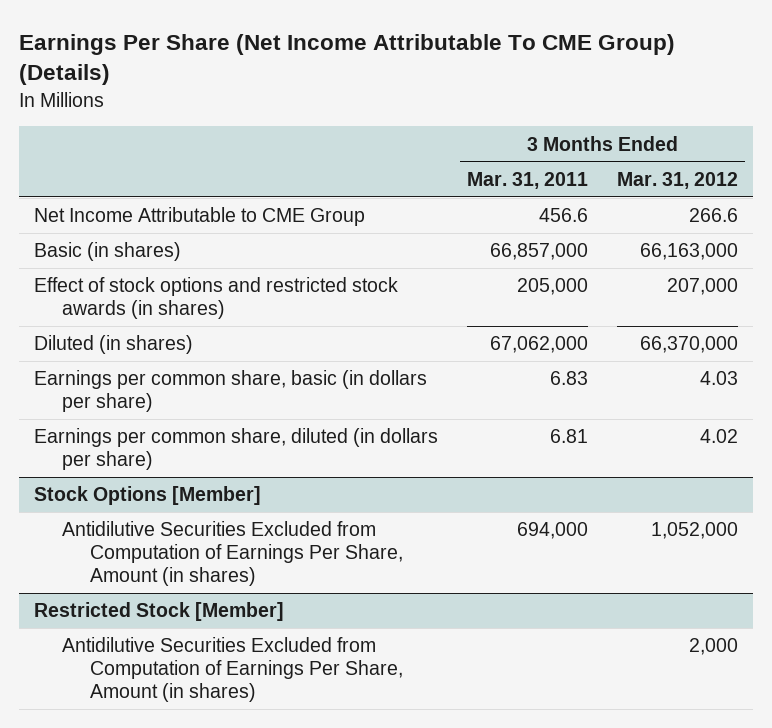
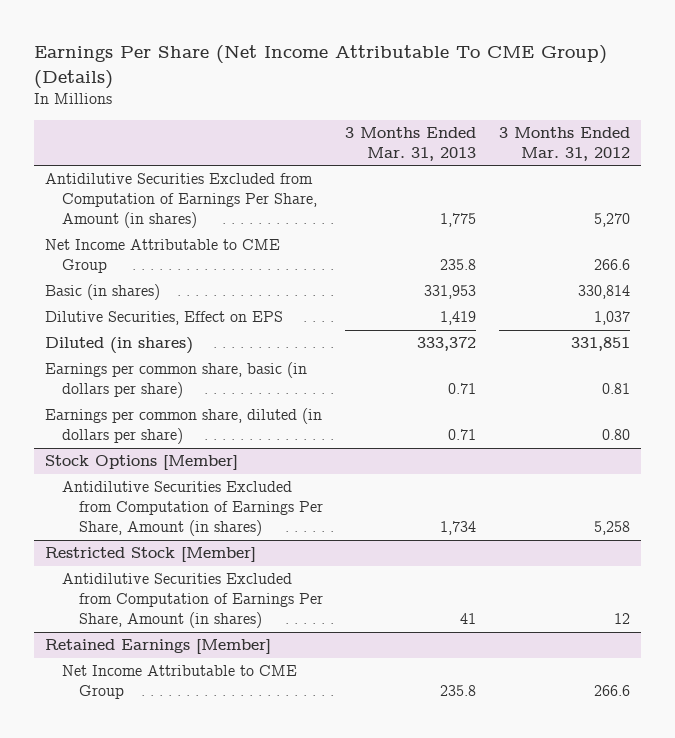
- | 3 Months Ended Mar. 31, 2011 | 3 Months Ended Mar. 31, 2012
+ | 3 Months Ended Mar. 31, 2013 | 3 Months Ended Mar. 31, 2012
+ Antidilutive Securities Excluded from Computation of Earnings Per Share, Amount (in shares) | 1,775 | 5,270
- Basic (in shares) | 66,857,000 | 66,163,000
- Effect of stock options and restricted stock awards (in shares) | 205,000 | 207,000
- Diluted (in shares) | 67,062,000 | 66,370,000
- Earnings per common share, basic (in dollars per share) | 6.83 | 4.03
- Earnings per common share, diluted (in dollars per share) | 6.81 | 4.02
+ Basic (in shares) | 331,953 | 330,814
+ Dilutive Securities, Effect on EPS | 1,419 | 1,037
+ Diluted (in shares) | 333,372 | 331,851
+ Earnings per common share, basic (in dollars per share) | 0.71 | 0.81
+ Earnings per common share, diluted (in dollars per share) | 0.71 | 0.80
@ Stock Options [Member]
- Antidilutive Securities Excluded from Computation of Earnings Per Share, Amount (in shares) | 694,000 | 1,052,000
+ Antidilutive Securities Excluded from Computation of Earnings Per Share, Amount (in shares) | 1,734 | 5,258
@ Restricted Stock [Member]
- Antidilutive Securities Excluded from Computation of Earnings Per Share, Amount (in shares) | | 2,000
+ Antidilutive Securities Excluded from Computation of Earnings Per Share, Amount (in shares) | 41 | 12
+ Retained Earnings [Member]
+ Net Income Attributable to CME Group | 235.8 | 266.6

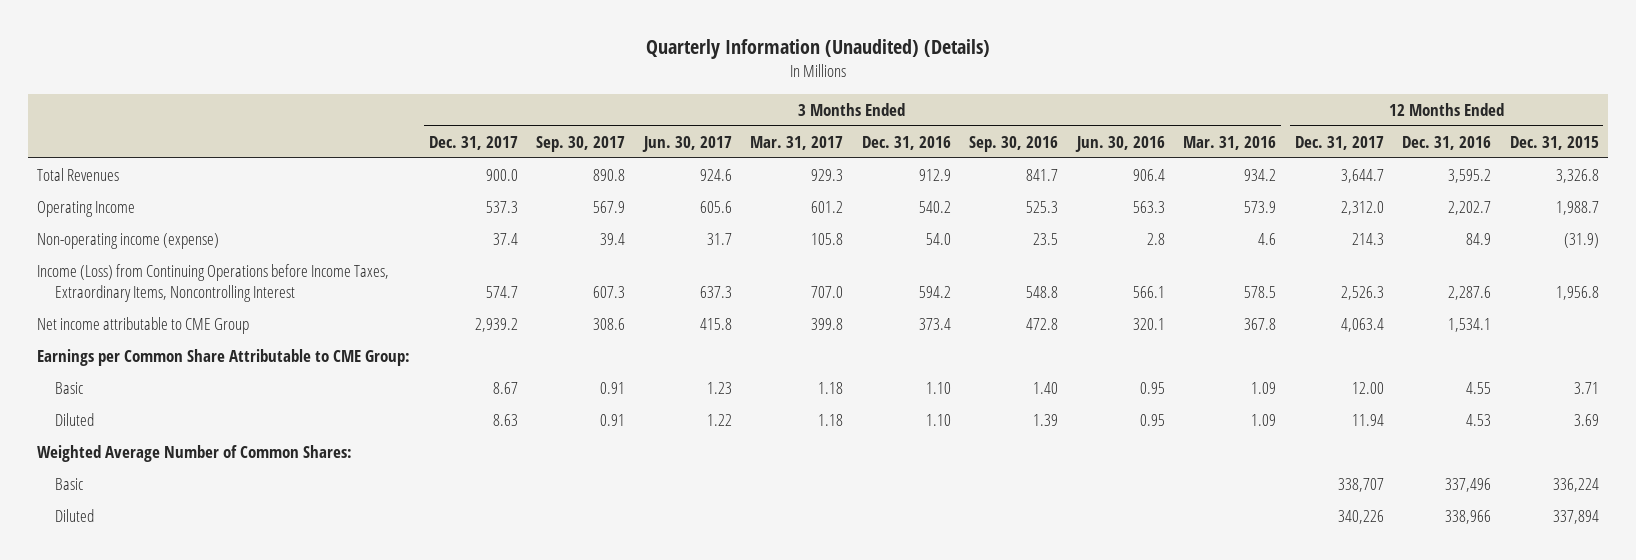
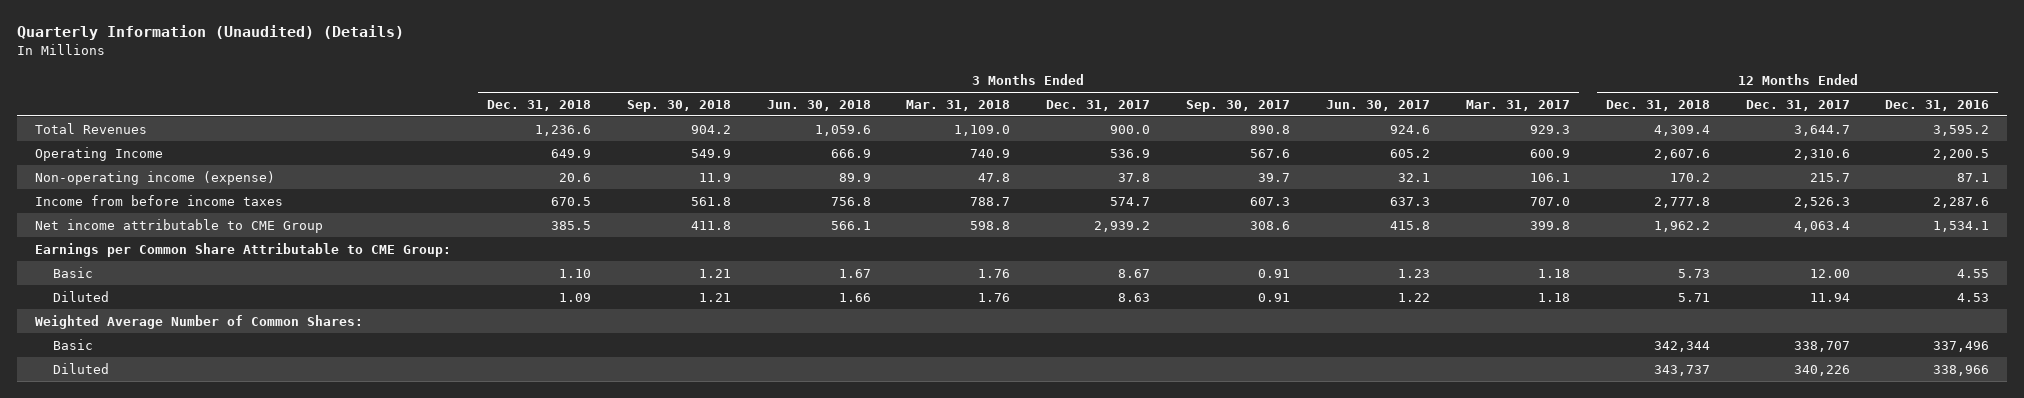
- | 3 Months Ended Dec. 31, 2017 | 3 Months Ended Sep. 30, 2017 | 3 Months Ended Jun. 30, 2017 | 3 Months Ended Mar. 31, 2017 | 3 Months Ended Dec. 31, 2016 | 3 Months Ended Sep. 30, 2016 | 3 Months Ended Jun. 30, 2016 | 3 Months Ended Mar. 31, 2016 | 12 Months Ended Dec. 31, 2017 | 12 Months Ended Dec. 31, 2016 | 12 Months Ended Dec. 31, 2015
+ | 3 Months Ended Dec. 31, 2018 | 3 Months Ended Sep. 30, 2018 | 3 Months Ended Jun. 30, 2018 | 3 Months Ended Mar. 31, 2018 | 3 Months Ended Dec. 31, 2017 | 3 Months Ended Sep. 30, 2017 | 3 Months Ended Jun. 30, 2017 | 3 Months Ended Mar. 31, 2017 | 12 Months Ended Dec. 31, 2018 | 12 Months Ended Dec. 31, 2017 | 12 Months Ended Dec. 31, 2016
- Operating Income | 537.3 | 567.9 | 605.6 | 601.2 | 540.2 | 525.3 | 563.3 | 573.9 | 2,312.0 | 2,202.7 | 1,988.7
- Non-operating income (expense) | 37.4 | 39.4 | 31.7 | 105.8 | 54.0 | 23.5 | 2.8 | 4.6 | 214.3 | 84.9 | (31.9)
- Income (Loss) from Continuing Operations before Income Taxes, Extraordinary Items, Noncontrolling Interest | 574.7 | 607.3 | 637.3 | 707.0 | 594.2 | 548.8 | 566.1 | 578.5 | 2,526.3 | 2,287.6 | 1,956.8
+ Operating Income | 649.9 | 549.9 | 666.9 | 740.9 | 536.9 | 567.6 | 605.2 | 600.9 | 2,607.6 | 2,310.6 | 2,200.5
+ Non-operating income (expense) | 20.6 | 11.9 | 89.9 | 47.8 | 37.8 | 39.7 | 32.1 | 106.1 | 170.2 | 215.7 | 87.1
+ Income from before income taxes | 670.5 | 561.8 | 756.8 | 788.7 | 574.7 | 607.3 | 637.3 | 707.0 | 2,777.8 | 2,526.3 | 2,287.6

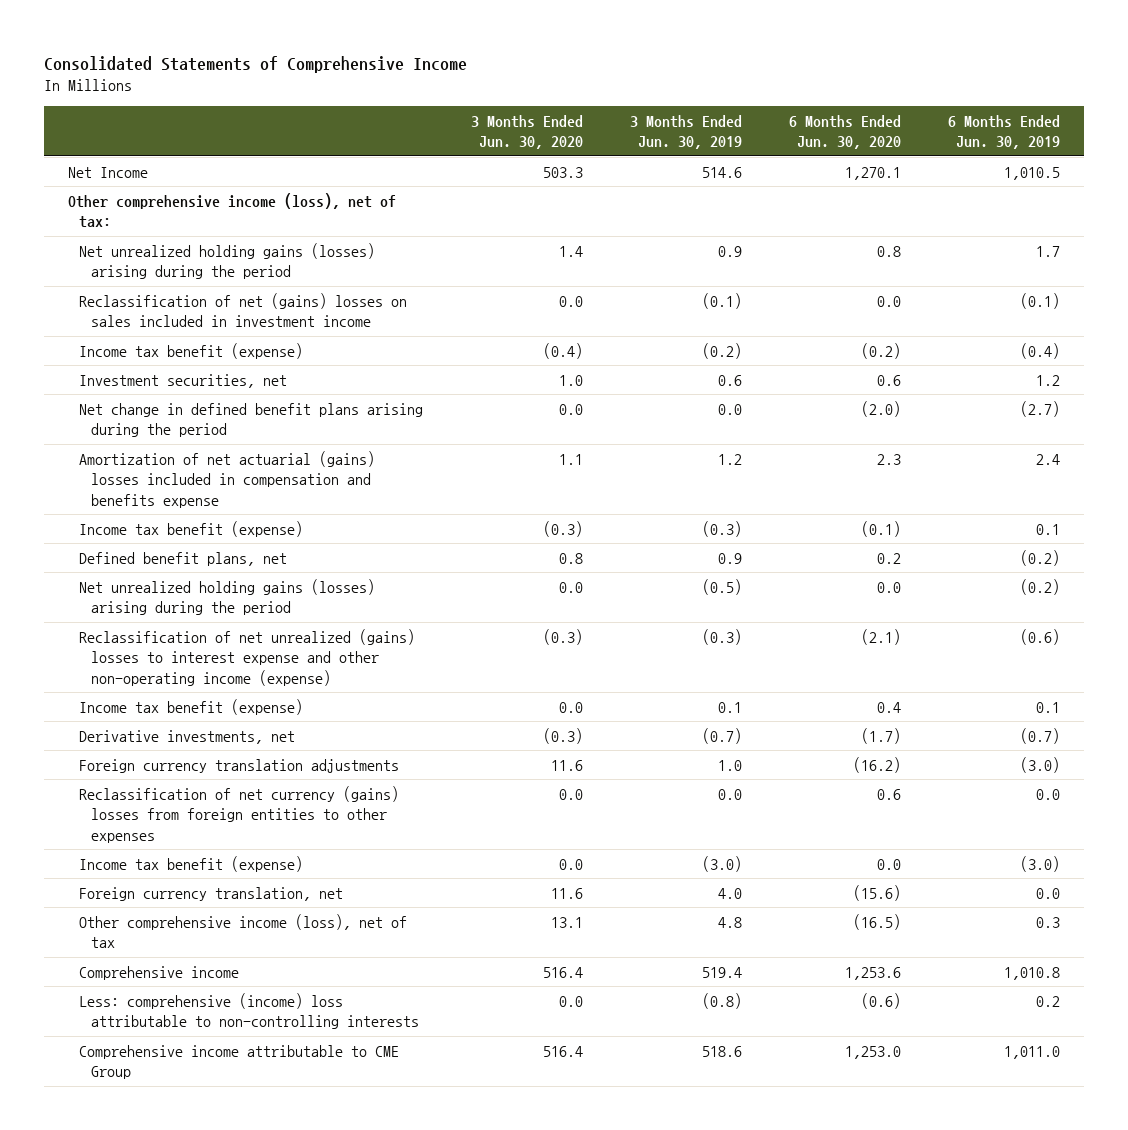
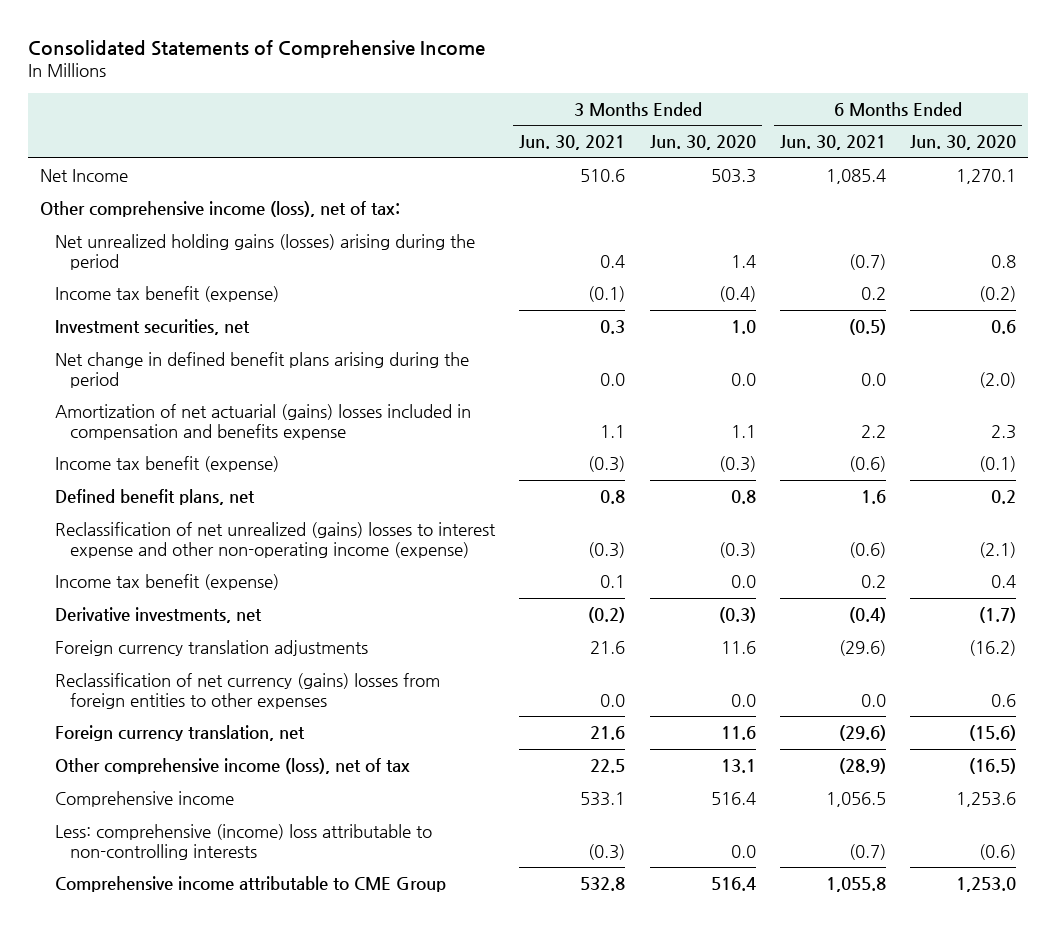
- | 3 Months Ended Jun. 30, 2020 | 3 Months Ended Jun. 30, 2019 | 6 Months Ended Jun. 30, 2020 | 6 Months Ended Jun. 30, 2019
+ | 3 Months Ended Jun. 30, 2021 | 3 Months Ended Jun. 30, 2020 | 6 Months Ended Jun. 30, 2021 | 6 Months Ended Jun. 30, 2020
- Reclassification of net (gains) losses on sales included in investment income | 0.0 | (0.1) | 0.0 | (0.1)
- Net unrealized holding gains (losses) arising during the period | 0.0 | (0.5) | 0.0 | (0.2)
- Income tax benefit (expense) | 0.0 | (3.0) | 0.0 | (3.0)

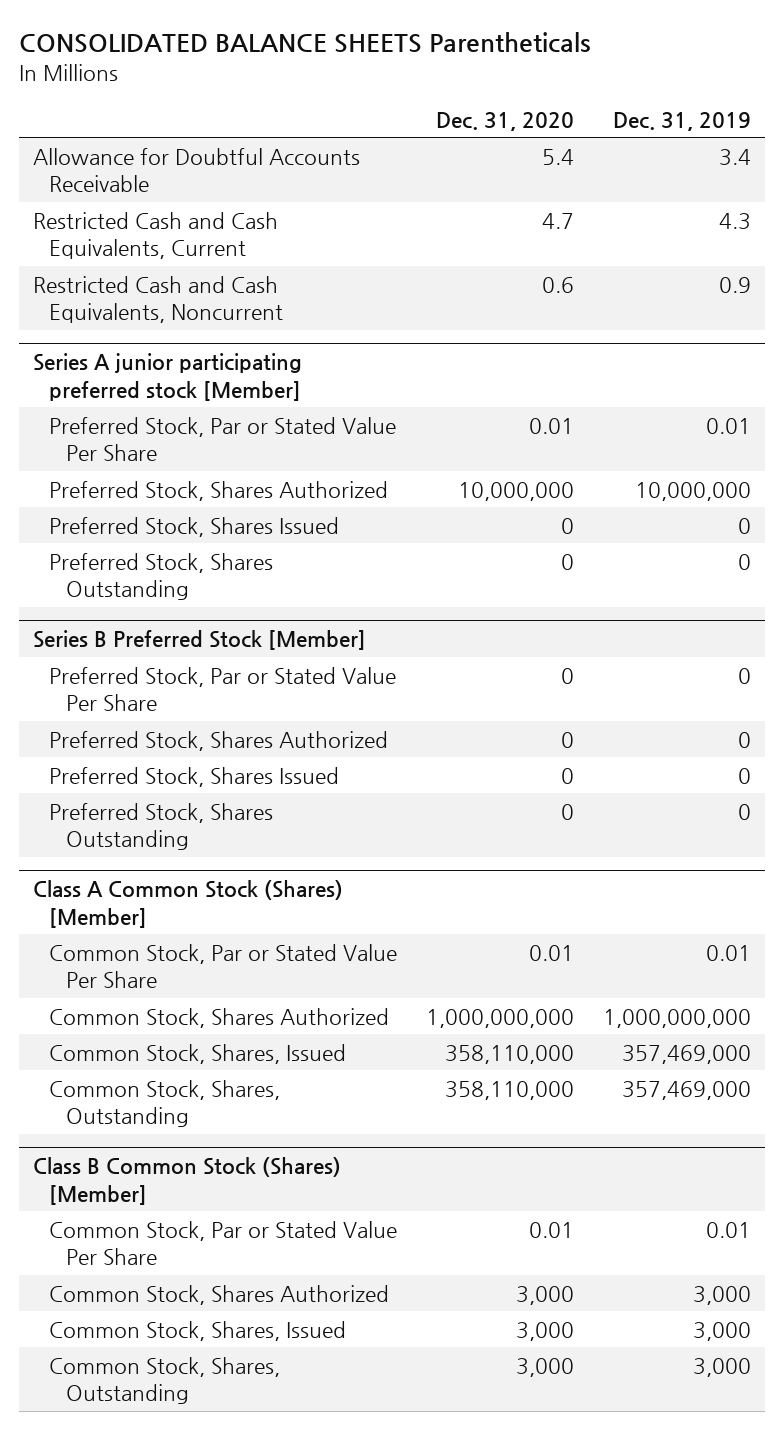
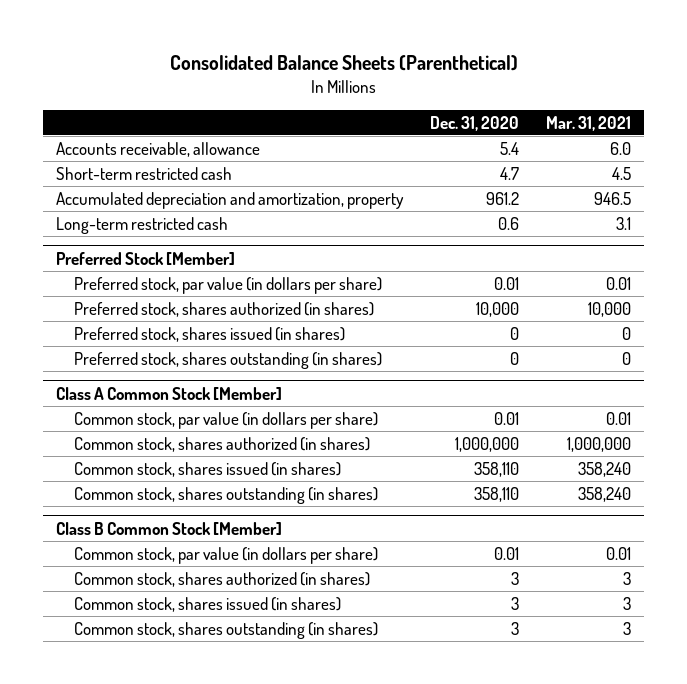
- CONSOLIDATED BALANCE SHEETS Parentheticals
+ Consolidated Balance Sheets (Parenthetical)
- | Dec. 31, 2020 | Dec. 31, 2019
+ | Dec. 31, 2020 | Mar. 31, 2021
- Allowance for Doubtful Accounts Receivable | 5.4 | 3.4
- Restricted Cash and Cash Equivalents, Current | 4.7 | 4.3
- Restricted Cash and Cash Equivalents, Noncurrent | 0.6 | 0.9
- Series A junior participating preferred stock [Member]
- Preferred Stock, Par or Stated Value Per Share | 0.01 | 0.01
- Preferred Stock, Shares Authorized | 10,000,000 | 10,000,000
- Preferred Stock, Shares Issued | 0 | 0
- Preferred Stock, Shares Outstanding | 0 | 0
- Series B Preferred Stock [Member]
- Preferred Stock, Par or Stated Value Per Share | 0 | 0
- Preferred Stock, Shares Authorized | 0 | 0
- Preferred Stock, Shares Issued | 0 | 0
- Preferred Stock, Shares Outstanding | 0 | 0
- Class A Common Stock (Shares) [Member]
- Common Stock, Par or Stated Value Per Share | 0.01 | 0.01
- Common Stock, Shares Authorized | 1,000,000,000 | 1,000,000,000
- Common Stock, Shares, Issued | 358,110,000 | 357,469,000
- Common Stock, Shares, Outstanding | 358,110,000 | 357,469,000
- Class B Common Stock (Shares) [Member]
- Common Stock, Par or Stated Value Per Share | 0.01 | 0.01
- Common Stock, Shares Authorized | 3,000 | 3,000
- Common Stock, Shares, Issued | 3,000 | 3,000
- Common Stock, Shares, Outstanding | 3,000 | 3,000
+ Accounts receivable, allowance | 5.4 | 6.0
+ Short-term restricted cash | 4.7 | 4.5
+ Accumulated depreciation and amortization, property | 961.2 | 946.5
+ Long-term restricted cash | 0.6 | 3.1
+ Preferred Stock [Member]
+ Preferred stock, par value (in dollars per share) | 0.01 | 0.01
+ Preferred stock, shares authorized (in shares) | 10,000 | 10,000
+ Preferred stock, shares issued (in shares) | 0 | 0
+ Preferred stock, shares outstanding (in shares) | 0 | 0
+ Class A Common Stock [Member]
+ Common stock, par value (in dollars per share) | 0.01 | 0.01
+ Common stock, shares authorized (in shares) | 1,000,000 | 1,000,000
+ Common stock, shares issued (in shares) | 358,110 | 358,240
+ Common stock, shares outstanding (in shares) | 358,110 | 358,240
+ Class B Common Stock [Member]
+ Common stock, par value (in dollars per share) | 0.01 | 0.01
+ Common stock, shares authorized (in shares) | 3 | 3
+ Common stock, shares issued (in shares) | 3 | 3
+ Common stock, shares outstanding (in shares) | 3 | 3

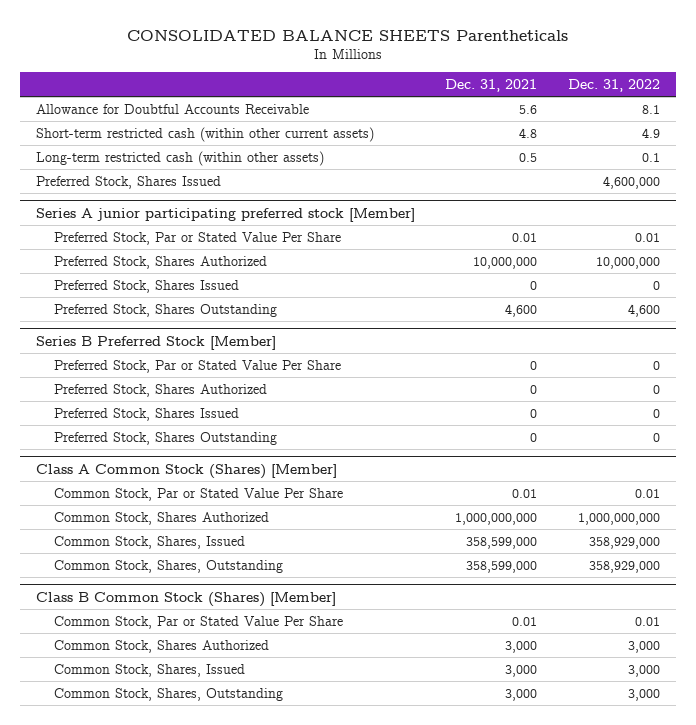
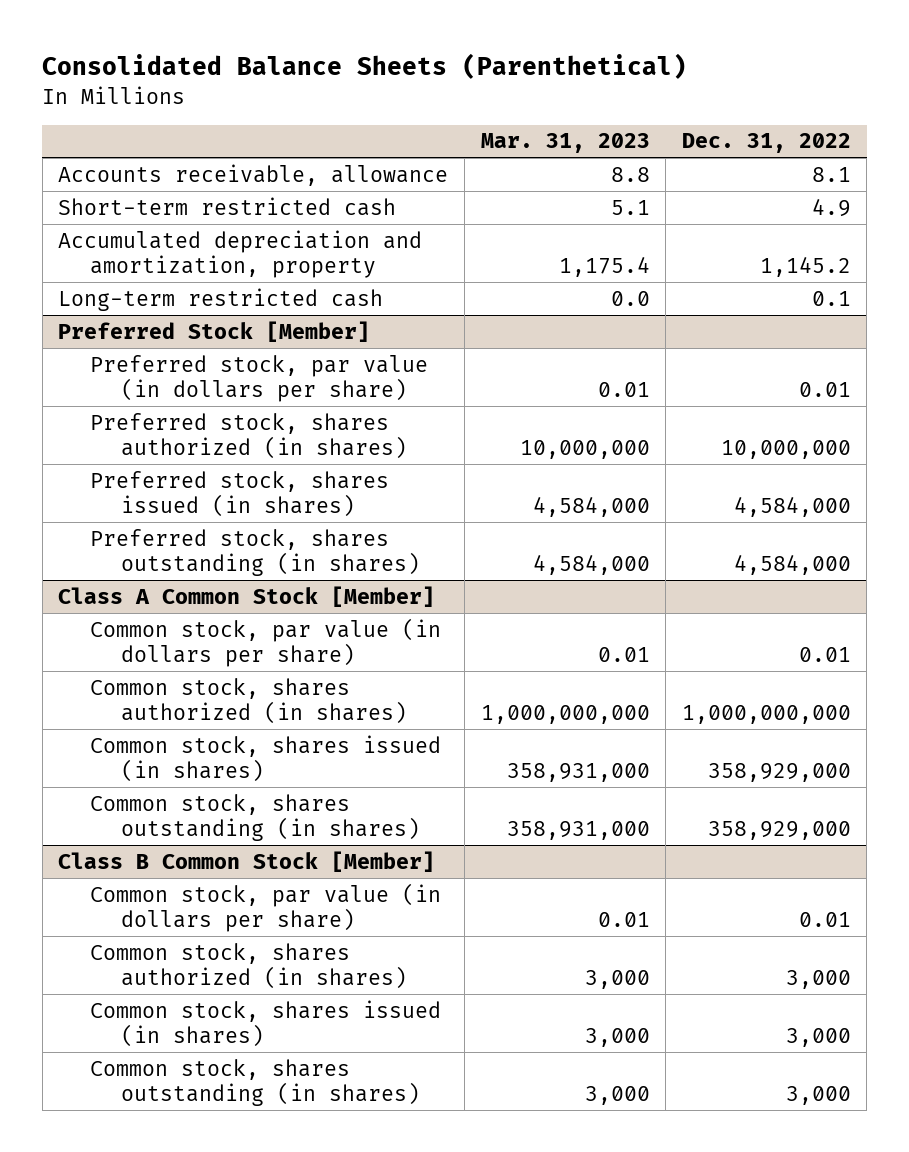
- CONSOLIDATED BALANCE SHEETS Parentheticals
+ Consolidated Balance Sheets (Parenthetical)
- | Dec. 31, 2021 | Dec. 31, 2022
+ | Mar. 31, 2023 | Dec. 31, 2022
- Allowance for Doubtful Accounts Receivable | 5.6 | 8.1
- Short-term restricted cash (within other current assets) | 4.8 | 4.9
- Long-term restricted cash (within other assets) | 0.5 | 0.1
- Preferred Stock, Shares Issued | | 4,600,000
- Series A junior participating preferred stock [Member]
- Preferred Stock, Par or Stated Value Per Share | 0.01 | 0.01
- Preferred Stock, Shares Authorized | 10,000,000 | 10,000,000
- Preferred Stock, Shares Issued | 0 | 0
- Preferred Stock, Shares Outstanding | 4,600 | 4,600
- Series B Preferred Stock [Member]
- Preferred Stock, Par or Stated Value Per Share | 0 | 0
- Preferred Stock, Shares Authorized | 0 | 0
- Preferred Stock, Shares Issued | 0 | 0
- Preferred Stock, Shares Outstanding | 0 | 0
- Class A Common Stock (Shares) [Member]
- Common Stock, Par or Stated Value Per Share | 0.01 | 0.01
- Common Stock, Shares Authorized | 1,000,000,000 | 1,000,000,000
- Common Stock, Shares, Issued | 358,599,000 | 358,929,000
- Common Stock, Shares, Outstanding | 358,599,000 | 358,929,000
- Class B Common Stock (Shares) [Member]
- Common Stock, Par or Stated Value Per Share | 0.01 | 0.01
- Common Stock, Shares Authorized | 3,000 | 3,000
- Common Stock, Shares, Issued | 3,000 | 3,000
- Common Stock, Shares, Outstanding | 3,000 | 3,000
+ Accounts receivable, allowance | 8.8 | 8.1
+ Short-term restricted cash | 5.1 | 4.9
+ Accumulated depreciation and amortization, property | 1,175.4 | 1,145.2
+ Long-term restricted cash | 0.0 | 0.1
+ Preferred Stock [Member]
+ Preferred stock, par value (in dollars per share) | 0.01 | 0.01
+ Preferred stock, shares authorized (in shares) | 10,000,000 | 10,000,000
+ Preferred stock, shares issued (in shares) | 4,584,000 | 4,584,000
+ Preferred stock, shares outstanding (in shares) | 4,584,000 | 4,584,000
+ Class A Common Stock [Member]
+ Common stock, par value (in dollars per share) | 0.01 | 0.01
+ Common stock, shares authorized (in shares) | 1,000,000,000 | 1,000,000,000
+ Common stock, shares issued (in shares) | 358,931,000 | 358,929,000
+ Common stock, shares outstanding (in shares) | 358,931,000 | 358,929,000
+ Class B Common Stock [Member]
+ Common stock, par value (in dollars per share) | 0.01 | 0.01
+ Common stock, shares authorized (in shares) | 3,000 | 3,000
+ Common stock, shares issued (in shares) | 3,000 | 3,000
+ Common stock, shares outstanding (in shares) | 3,000 | 3,000

